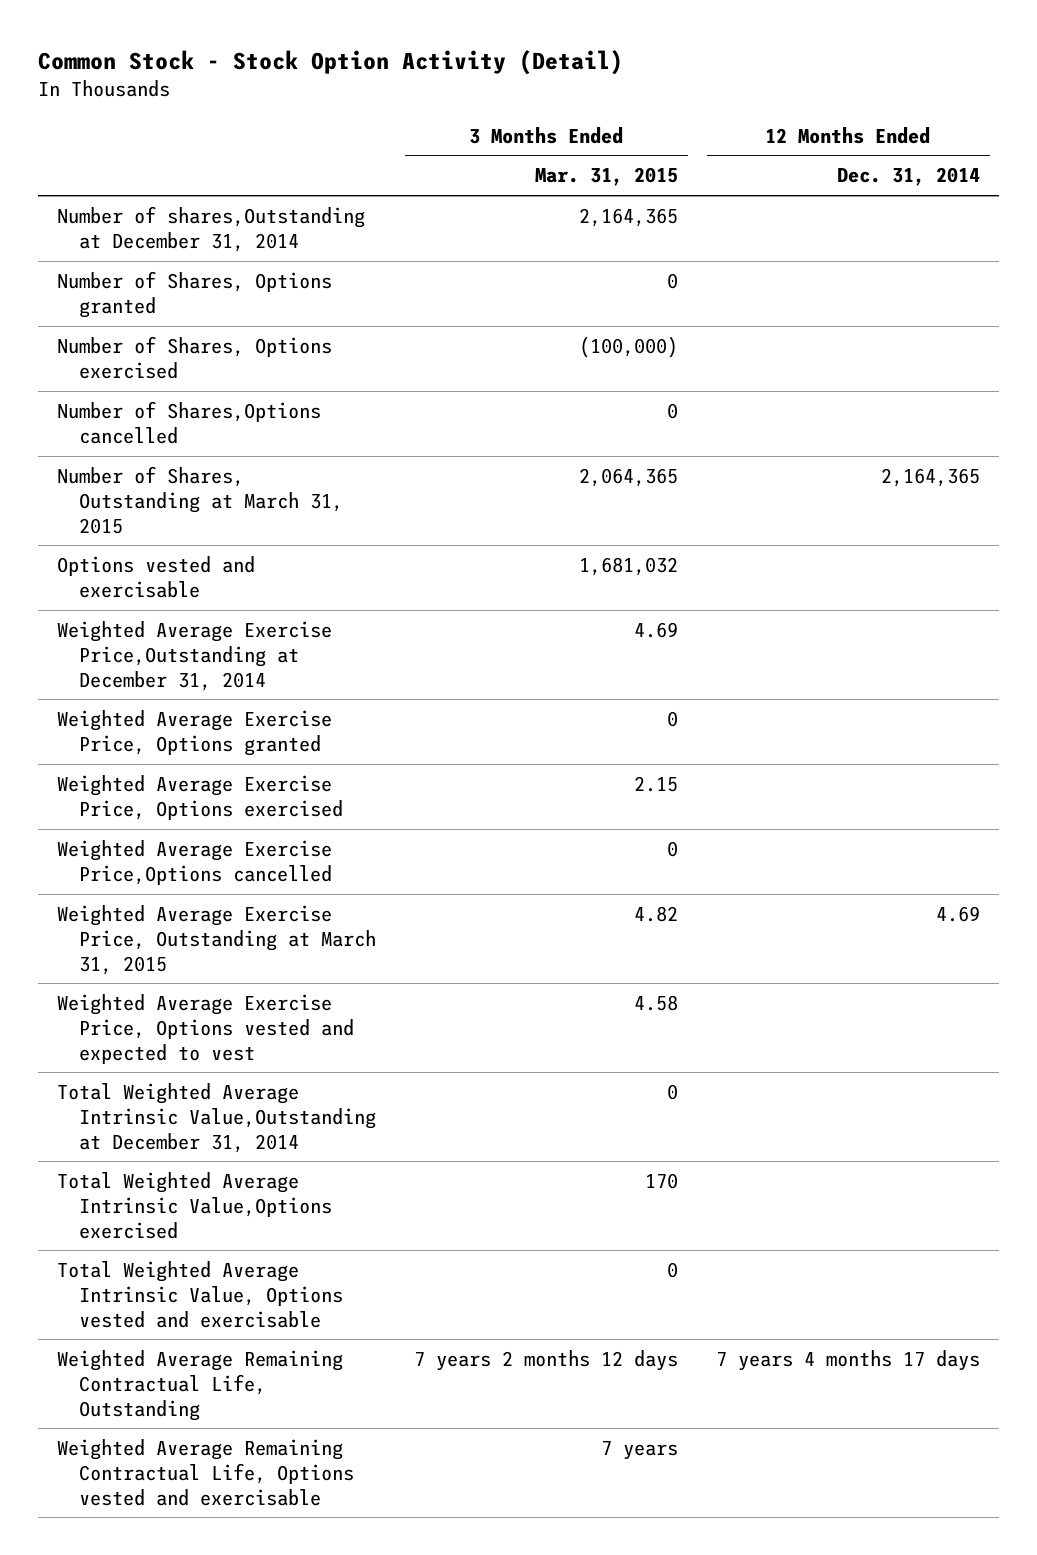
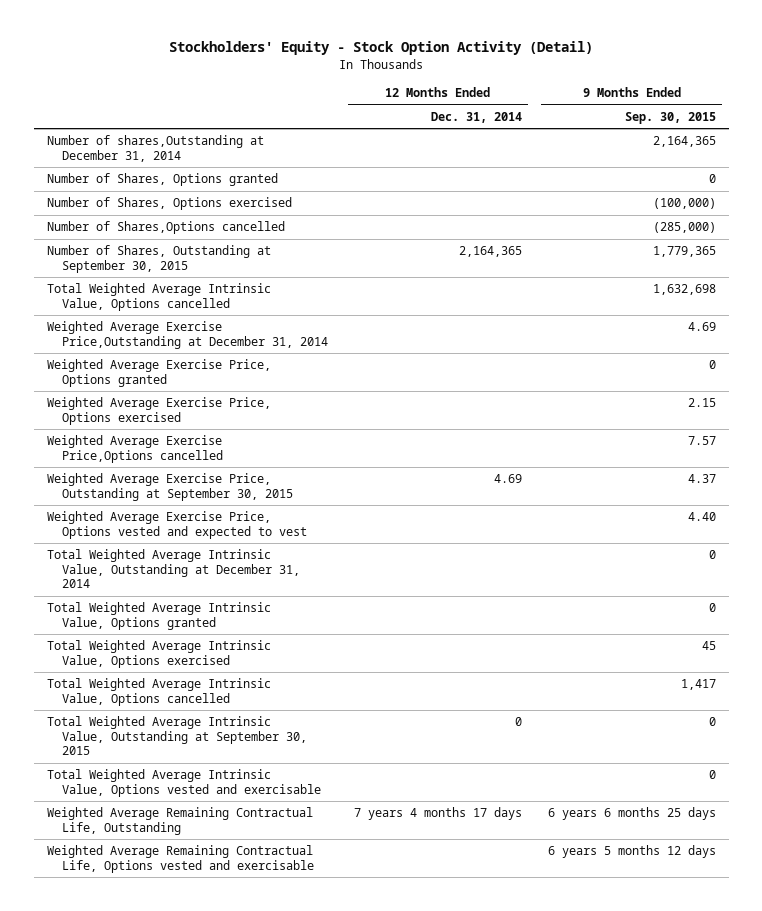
- Common Stock - Stock Option Activity (Detail)
+ Stockholders' Equity - Stock Option Activity (Detail)
- | 3 Months Ended Mar. 31, 2015 | 12 Months Ended Dec. 31, 2014
+ | 12 Months Ended Dec. 31, 2014 | 9 Months Ended Sep. 30, 2015
- Number of Shares, Outstanding at March 31, 2015 | 2,064,365 | 2,164,365
- Options vested and exercisable | 1,681,032 |
+ Number of Shares, Outstanding at September 30, 2015 | 2,164,365 | 1,779,365
+ Total Weighted Average Intrinsic Value, Options cancelled | | 1,632,698
- Weighted Average Exercise Price, Outstanding at March 31, 2015 | 4.82 | 4.69
+ Weighted Average Exercise Price, Outstanding at September 30, 2015 | 4.69 | 4.37
- Total Weighted Average Intrinsic Value,Outstanding at December 31, 2014 | 0 |
- Total Weighted Average Intrinsic Value,Options exercised | 170 |
+ Total Weighted Average Intrinsic Value, Outstanding at December 31, 2014 | | 0
+ Total Weighted Average Intrinsic Value, Options granted | | 0
+ Total Weighted Average Intrinsic Value, Options exercised | | 45
+ Total Weighted Average Intrinsic Value, Options cancelled | | 1,417
+ Total Weighted Average Intrinsic Value, Outstanding at September 30, 2015 | 0 | 0

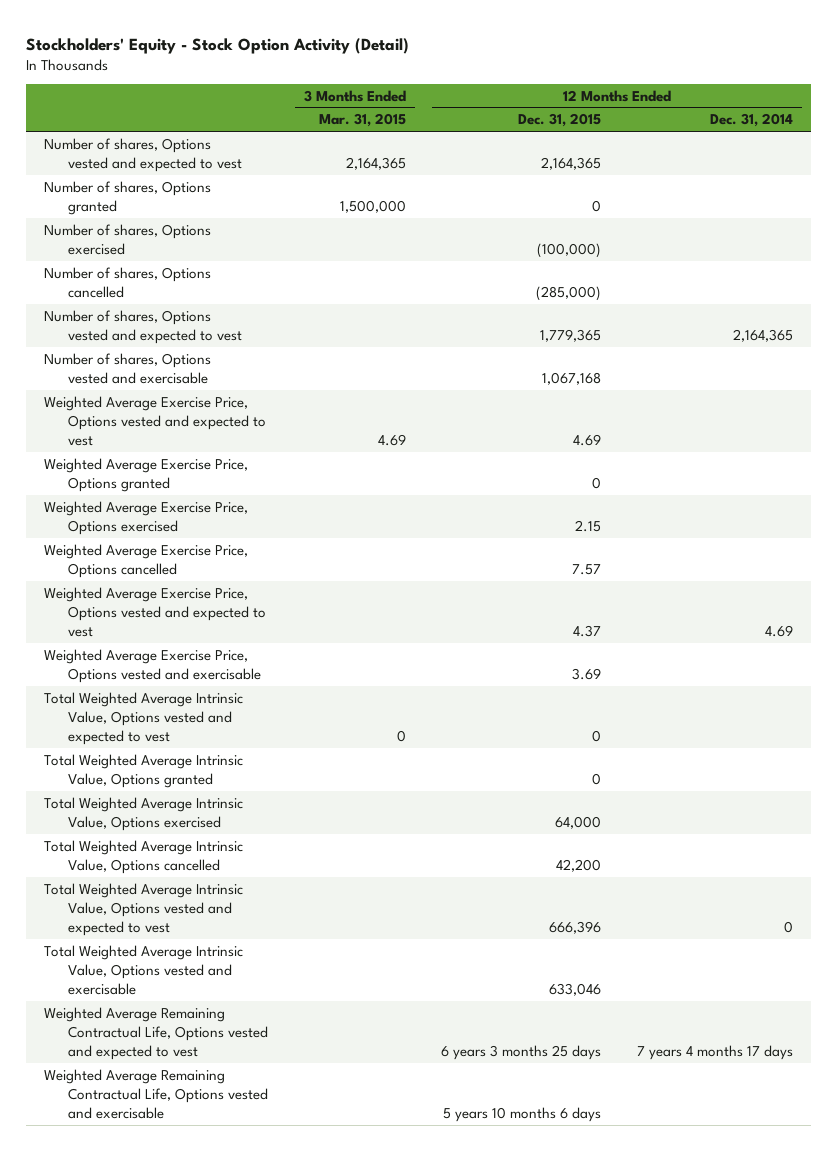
- | 12 Months Ended Dec. 31, 2014 | 9 Months Ended Sep. 30, 2015
+ | 3 Months Ended Mar. 31, 2015 | 12 Months Ended Dec. 31, 2015 | 12 Months Ended Dec. 31, 2014
- Number of shares,Outstanding at December 31, 2014 | | 2,164,365
- Number of Shares, Options granted | | 0
- Number of Shares, Options exercised | | (100,000)
- Number of Shares,Options cancelled | | (285,000)
- Number of Shares, Outstanding at September 30, 2015 | 2,164,365 | 1,779,365
- Total Weighted Average Intrinsic Value, Options cancelled | | 1,632,698
- Weighted Average Exercise Price,Outstanding at December 31, 2014 | | 4.69
+ Number of shares, Options vested and expected to vest | 2,164,365 | 2,164,365 |
+ Number of shares, Options granted | 1,500,000 | 0 |
+ Number of shares, Options exercised | | (100,000) |
+ Number of shares, Options cancelled | | (285,000) |
+ Number of shares, Options vested and expected to vest | | 1,779,365 | 2,164,365
+ Number of shares, Options vested and exercisable | | 1,067,168 |
moved up: Weighted Average Exercise Price, Options vested and expected to vest | 4.69 | 4.69 |
- Weighted Average Exercise Price,Options cancelled | | 7.57
- Weighted Average Exercise Price, Outstanding at September 30, 2015 | 4.69 | 4.37
- Total Weighted Average Intrinsic Value, Outstanding at December 31, 2014 | | 0
+ Weighted Average Exercise Price, Options cancelled | | 7.57 |
+ Weighted Average Exercise Price, Options vested and expected to vest | | 4.37 | 4.69
+ Weighted Average Exercise Price, Options vested and exercisable | | 3.69 |
+ Total Weighted Average Intrinsic Value, Options vested and expected to vest | 0 | 0 |
- Total Weighted Average Intrinsic Value, Outstanding at September 30, 2015 | 0 | 0
+ Total Weighted Average Intrinsic Value, Options vested and expected to vest | | 666,396 | 0
- Weighted Average Remaining Contractual Life, Outstanding | 7 years 4 months 17 days | 6 years 6 months 25 days
+ Weighted Average Remaining Contractual Life, Options vested and expected to vest | | 6 years 3 months 25 days | 7 years 4 months 17 days

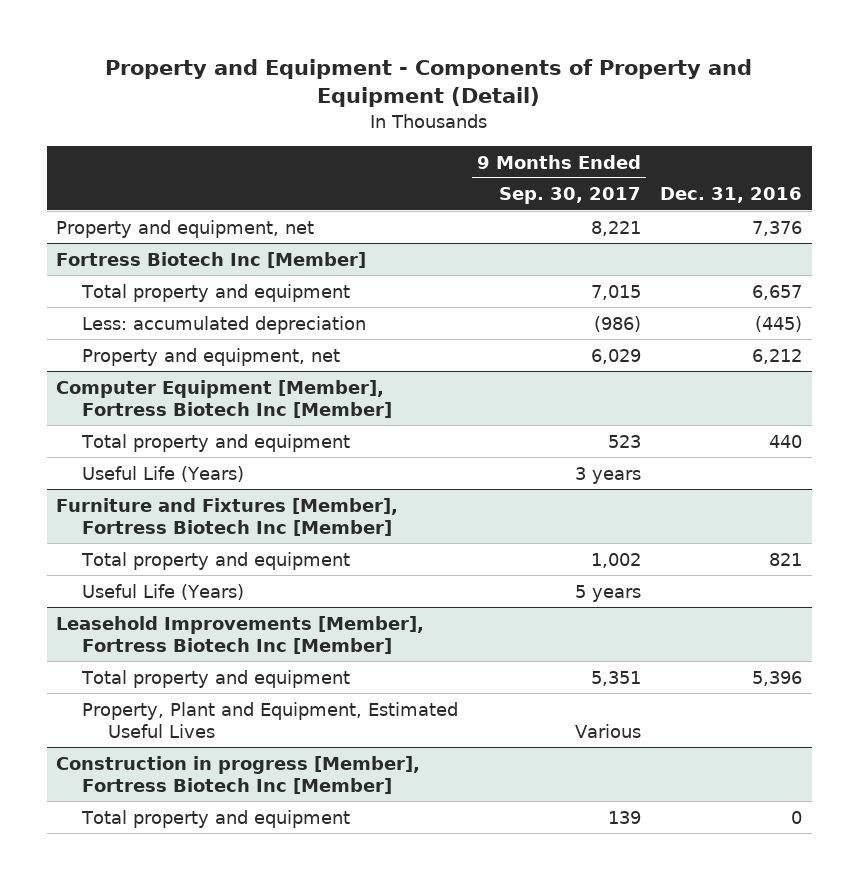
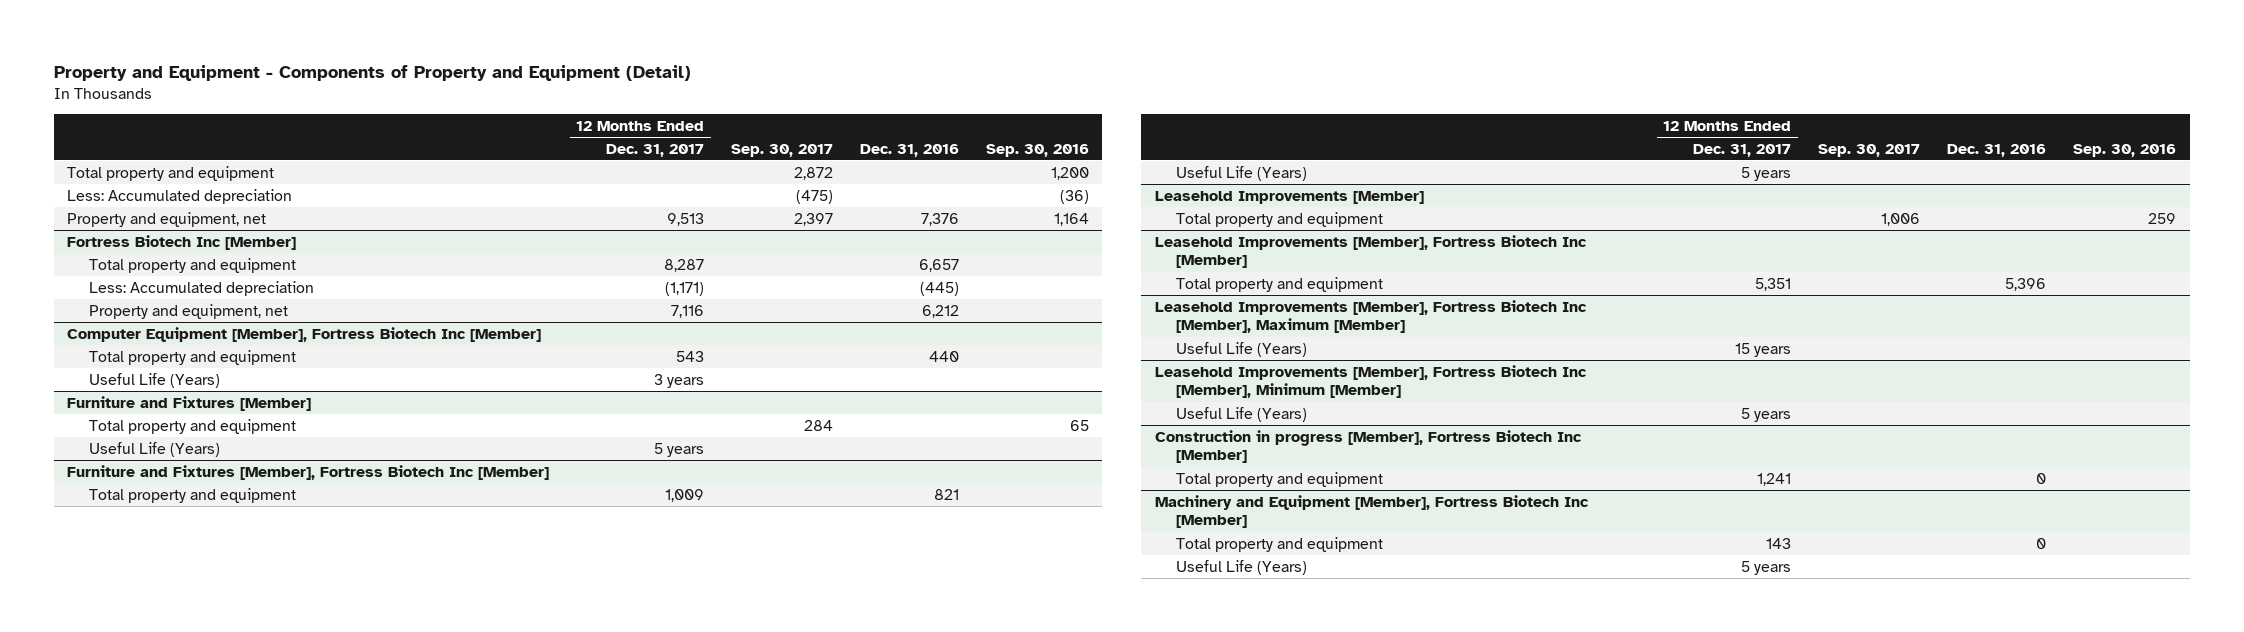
- | 9 Months Ended Sep. 30, 2017 | Dec. 31, 2016
+ | 12 Months Ended Dec. 31, 2017 | Sep. 30, 2017 | Dec. 31, 2016 | Sep. 30, 2016
+ Total property and equipment | | 2,872 | | 1,200
+ Less: Accumulated depreciation | | (475) | | (36)
@ Fortress Biotech Inc [Member]
- Less: accumulated depreciation | (986) | (445)
+ Less: Accumulated depreciation | (1,171) | | (445) |
+ Furniture and Fixtures [Member]
+ Total property and equipment | | 284 | | 65
+ Useful Life (Years) | 5 years | | |
+ Leasehold Improvements [Member]
+ Total property and equipment | | 1,006 | | 259
@ Leasehold Improvements [Member], Fortress Biotech Inc [Member]
- Property, Plant and Equipment, Estimated Useful Lives | Various |
+ Leasehold Improvements [Member], Fortress Biotech Inc [Member], Maximum [Member]
+ Useful Life (Years) | 15 years | | |
+ Leasehold Improvements [Member], Fortress Biotech Inc [Member], Minimum [Member]
+ Useful Life (Years) | 5 years | | |
+ Machinery and Equipment [Member], Fortress Biotech Inc [Member]
+ Total property and equipment | 143 | | 0 |
+ Useful Life (Years) | 5 years | | |

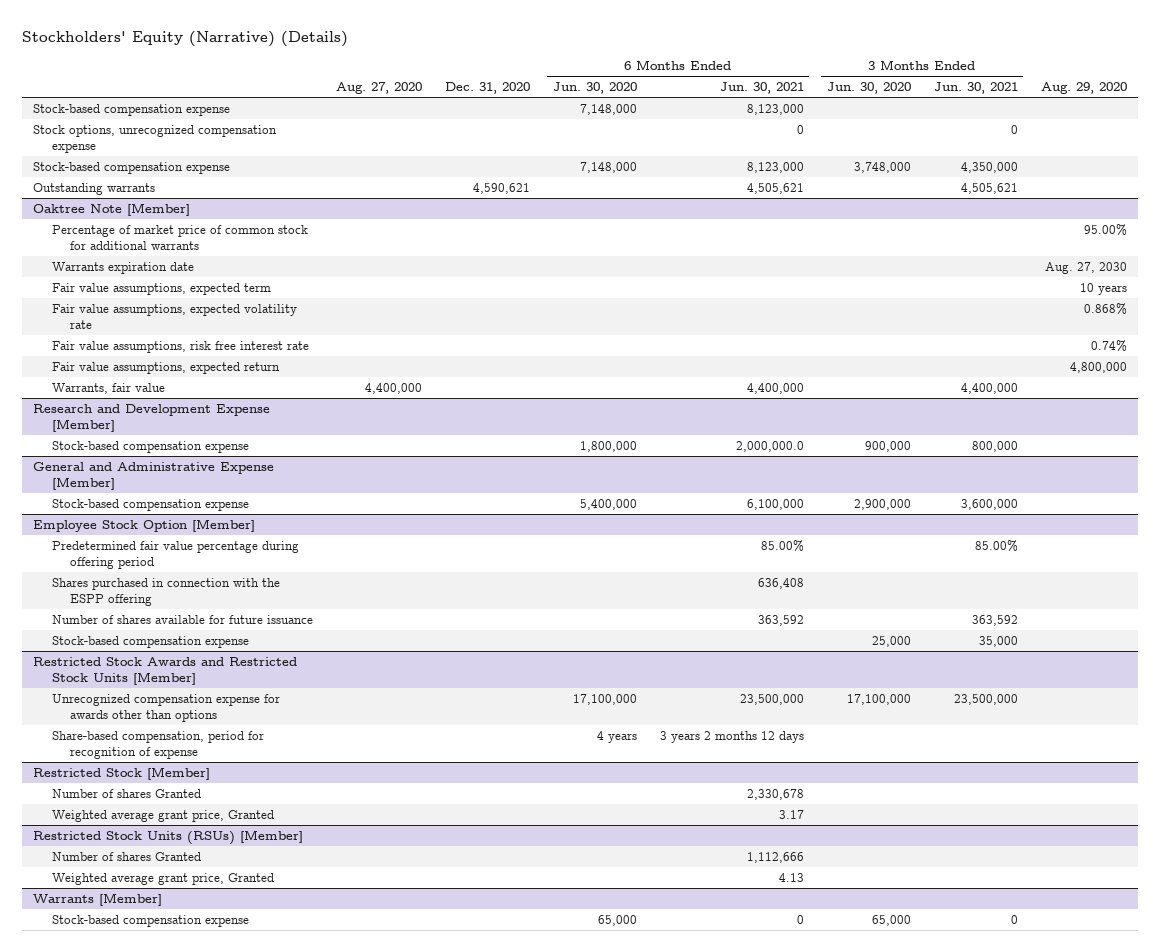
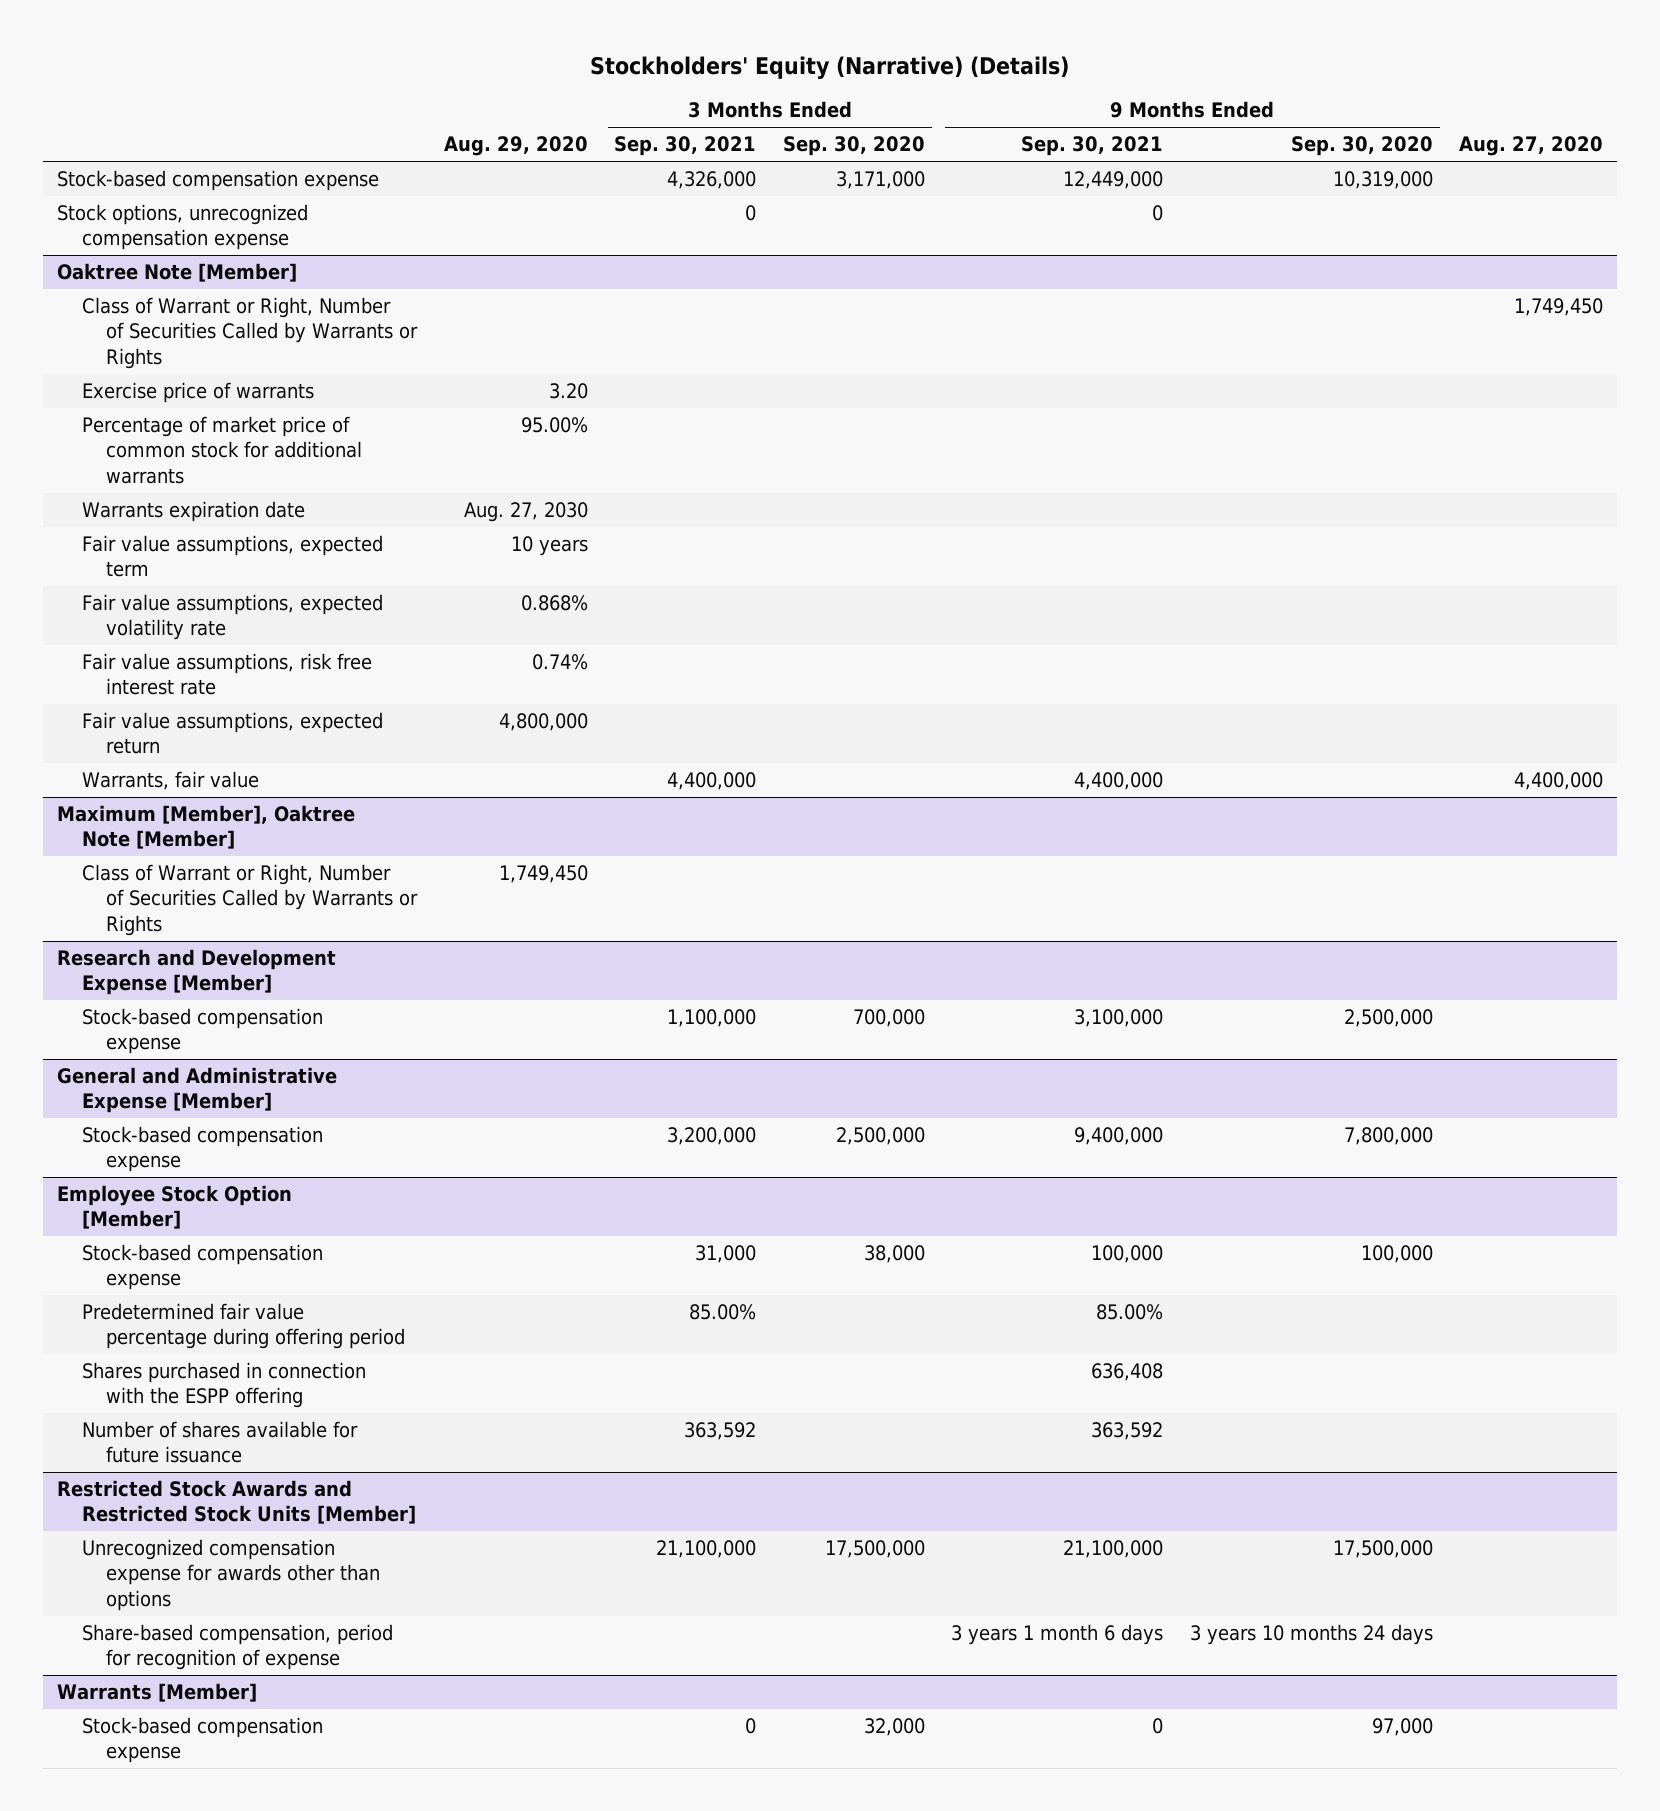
- | Aug. 27, 2020 | Dec. 31, 2020 | 6 Months Ended Jun. 30, 2020 | 6 Months Ended Jun. 30, 2021 | 3 Months Ended Jun. 30, 2020 | 3 Months Ended Jun. 30, 2021 | Aug. 29, 2020
+ | Aug. 29, 2020 | 3 Months Ended Sep. 30, 2021 | 3 Months Ended Sep. 30, 2020 | 9 Months Ended Sep. 30, 2021 | 9 Months Ended Sep. 30, 2020 | Aug. 27, 2020
- Stock-based compensation expense | | | 7,148,000 | 8,123,000 | 3,748,000 | 4,350,000 |
- Outstanding warrants | | 4,590,621 | | 4,505,621 | | 4,505,621 |
@ Oaktree Note [Member]
+ Class of Warrant or Right, Number of Securities Called by Warrants or Rights | | | | | | 1,749,450
+ Exercise price of warrants | 3.20 | | | | |
+ Maximum [Member], Oaktree Note [Member]
+ Class of Warrant or Right, Number of Securities Called by Warrants or Rights | 1,749,450 | | | | |
@ Employee Stock Option [Member]
moved up: Stock-based compensation expense | | 31,000 | 38,000 | 100,000 | 100,000 |
- Restricted Stock [Member]
- Number of shares Granted | | | | 2,330,678 | | |
- Weighted average grant price, Granted | | | | 3.17 | | |
- Restricted Stock Units (RSUs) [Member]
- Number of shares Granted | | | | 1,112,666 | | |
- Weighted average grant price, Granted | | | | 4.13 | | |

